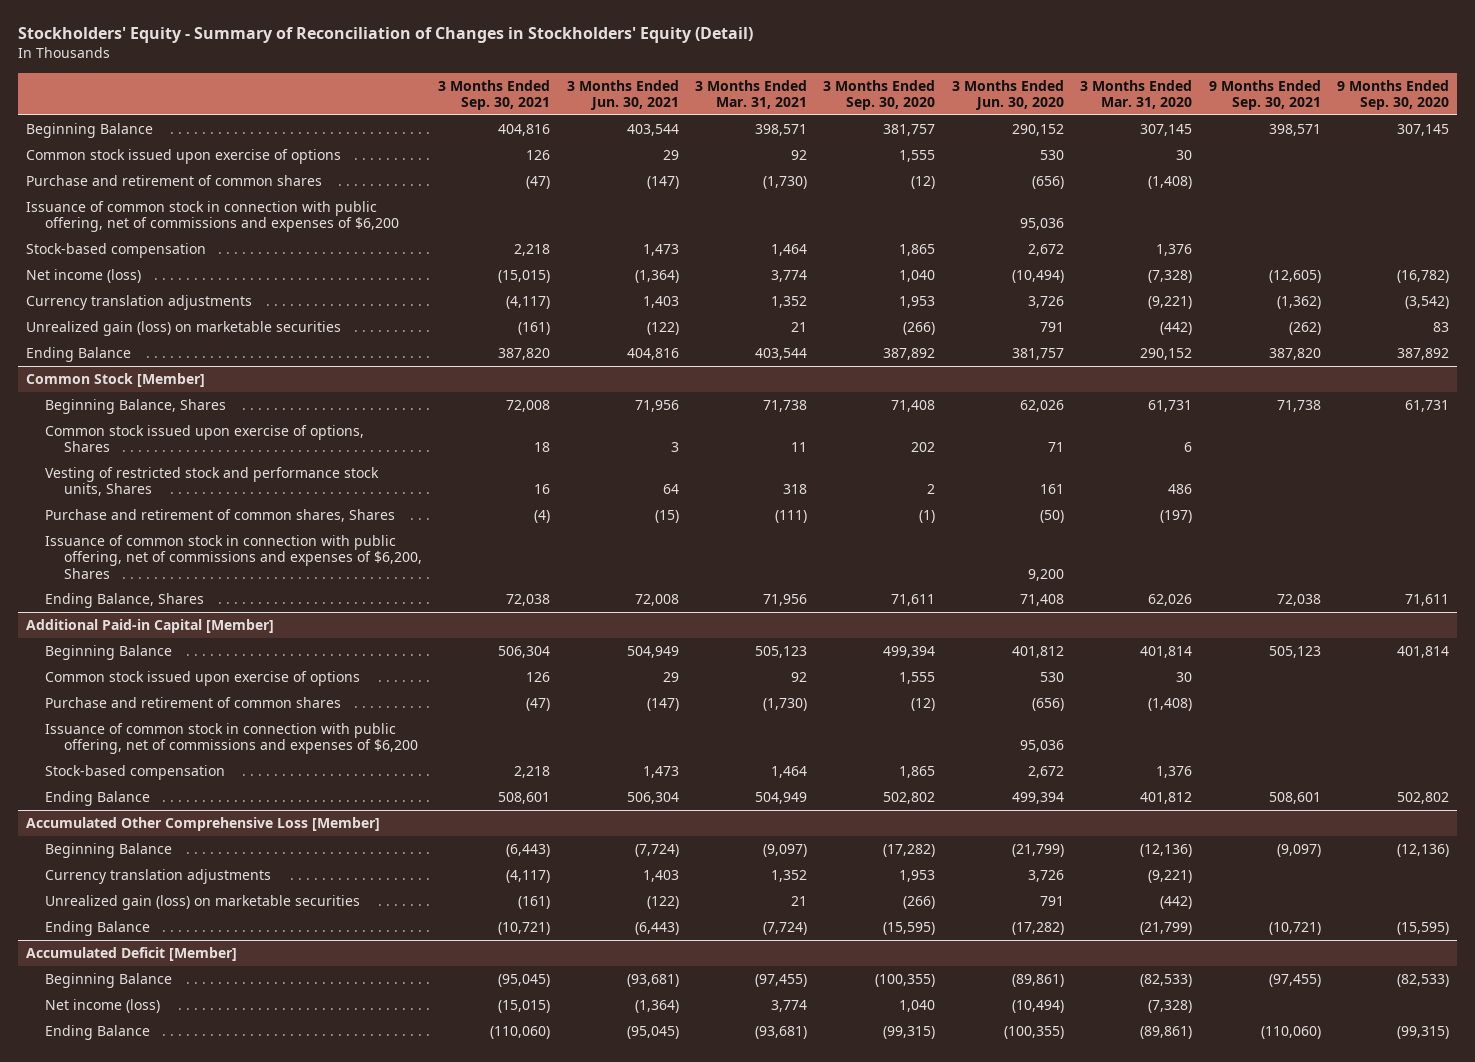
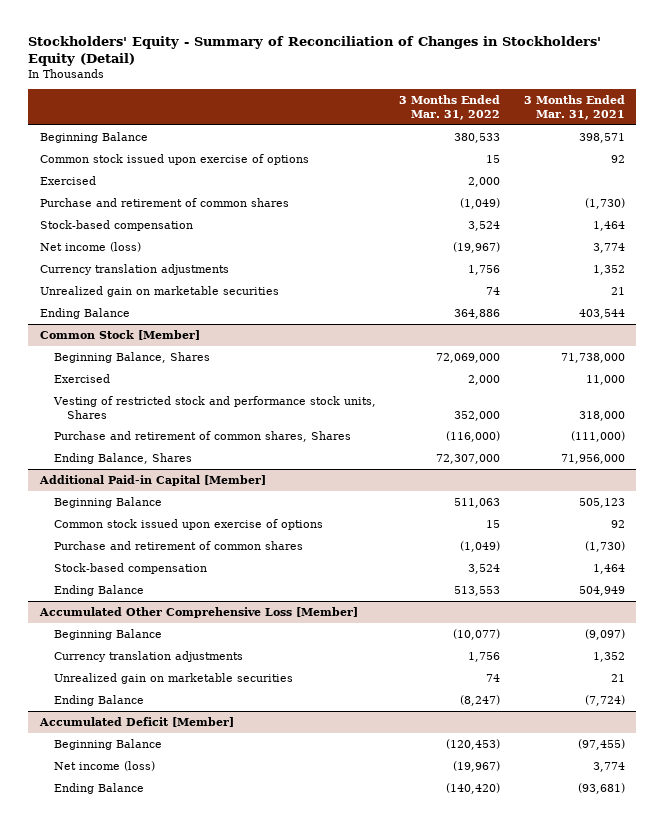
- | 3 Months Ended Sep. 30, 2021 | 3 Months Ended Jun. 30, 2021 | 3 Months Ended Mar. 31, 2021 | 3 Months Ended Sep. 30, 2020 | 3 Months Ended Jun. 30, 2020 | 3 Months Ended Mar. 31, 2020 | 9 Months Ended Sep. 30, 2021 | 9 Months Ended Sep. 30, 2020
+ | 3 Months Ended Mar. 31, 2022 | 3 Months Ended Mar. 31, 2021
+ Exercised | 2,000 |
- Issuance of common stock in connection with public offering, net of commissions and expenses of $6,200 | | | | | 95,036 | | |
- Unrealized gain (loss) on marketable securities | (161) | (122) | 21 | (266) | 791 | (442) | (262) | 83
+ Unrealized gain on marketable securities | 74 | 21
@ Common Stock [Member]
- Beginning Balance, Shares | 72,008 | 71,956 | 71,738 | 71,408 | 62,026 | 61,731 | 71,738 | 61,731
- Common stock issued upon exercise of options, Shares | 18 | 3 | 11 | 202 | 71 | 6 | |
- Vesting of restricted stock and performance stock units, Shares | 16 | 64 | 318 | 2 | 161 | 486 | |
- Purchase and retirement of common shares, Shares | (4) | (15) | (111) | (1) | (50) | (197) | |
- Issuance of common stock in connection with public offering, net of commissions and expenses of $6,200, Shares | | | | | 9,200 | | |
- Ending Balance, Shares | 72,038 | 72,008 | 71,956 | 71,611 | 71,408 | 62,026 | 72,038 | 71,611
+ Beginning Balance, Shares | 72,069,000 | 71,738,000
+ Exercised | 2,000 | 11,000
+ Vesting of restricted stock and performance stock units, Shares | 352,000 | 318,000
+ Purchase and retirement of common shares, Shares | (116,000) | (111,000)
+ Ending Balance, Shares | 72,307,000 | 71,956,000
@ Additional Paid-in Capital [Member]
- Issuance of common stock in connection with public offering, net of commissions and expenses of $6,200 | | | | | 95,036 | | |
@ Accumulated Other Comprehensive Loss [Member]
- Unrealized gain (loss) on marketable securities | (161) | (122) | 21 | (266) | 791 | (442) | |
+ Unrealized gain on marketable securities | 74 | 21

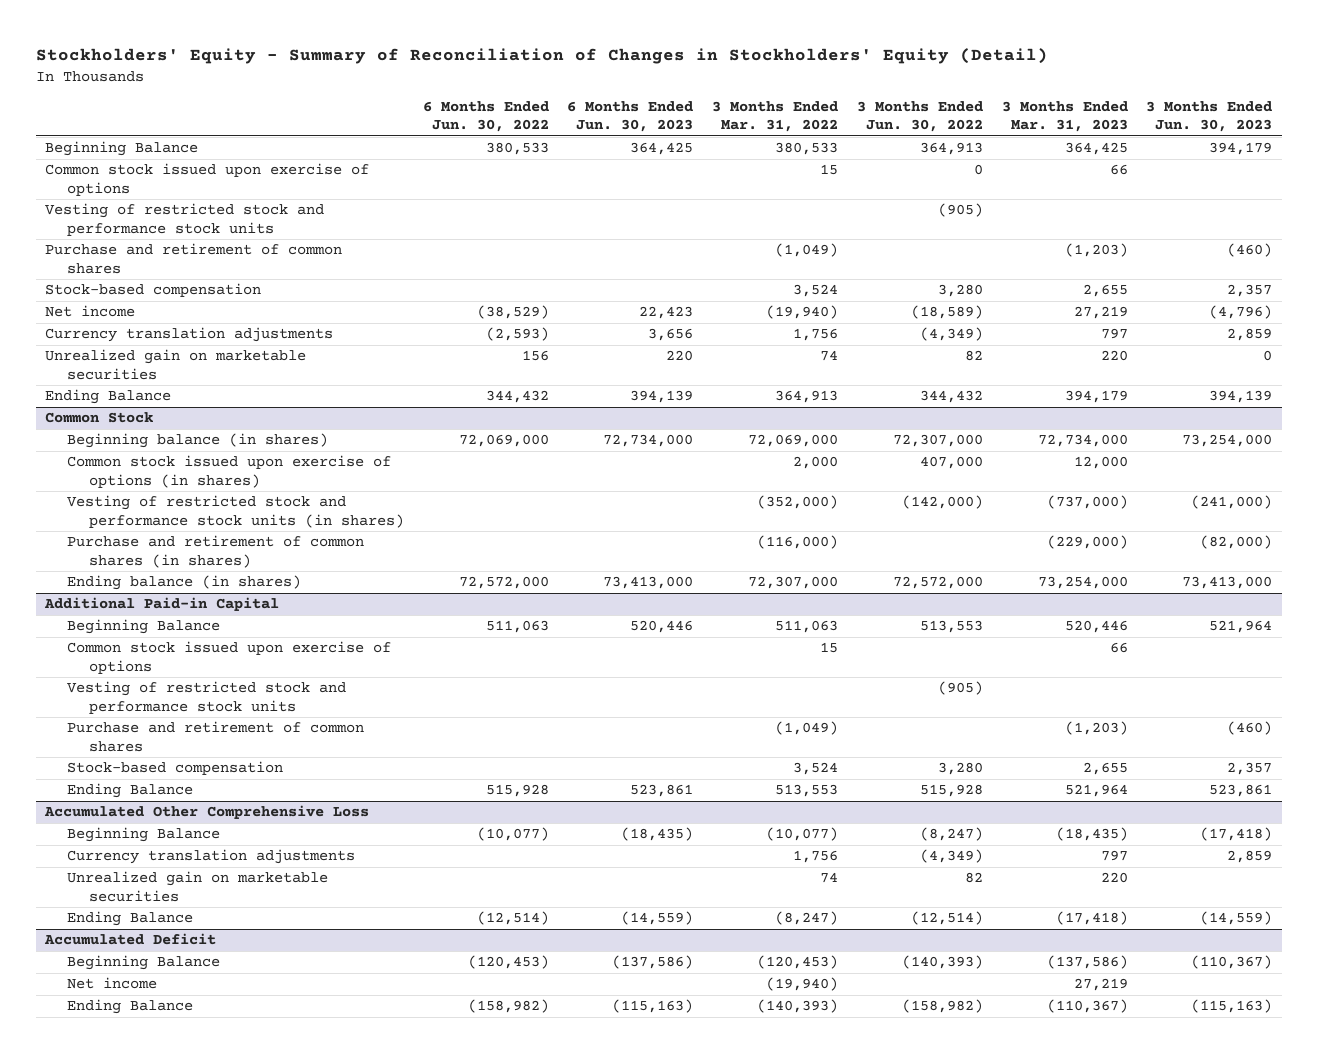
- | 3 Months Ended Mar. 31, 2022 | 3 Months Ended Mar. 31, 2021
+ | 6 Months Ended Jun. 30, 2022 | 6 Months Ended Jun. 30, 2023 | 3 Months Ended Mar. 31, 2022 | 3 Months Ended Jun. 30, 2022 | 3 Months Ended Mar. 31, 2023 | 3 Months Ended Jun. 30, 2023
- Exercised | 2,000 |
+ Vesting of restricted stock and performance stock units | | | | (905) | |
- Net income (loss) | (19,967) | 3,774
+ Net income | (38,529) | 22,423 | (19,940) | (18,589) | 27,219 | (4,796)
- Ending Balance | 364,886 | 403,544
- Common Stock [Member]
- Beginning Balance, Shares | 72,069,000 | 71,738,000
- Exercised | 2,000 | 11,000
- Vesting of restricted stock and performance stock units, Shares | 352,000 | 318,000
- Purchase and retirement of common shares, Shares | (116,000) | (111,000)
- Ending Balance, Shares | 72,307,000 | 71,956,000
- Additional Paid-in Capital [Member]
+ Ending Balance | 344,432 | 394,139 | 364,913 | 344,432 | 394,179 | 394,139
+ Common Stock
+ Beginning balance (in shares) | 72,069,000 | 72,734,000 | 72,069,000 | 72,307,000 | 72,734,000 | 73,254,000
+ Common stock issued upon exercise of options (in shares) | | | 2,000 | 407,000 | 12,000 |
+ Vesting of restricted stock and performance stock units (in shares) | | | (352,000) | (142,000) | (737,000) | (241,000)
+ Purchase and retirement of common shares (in shares) | | | (116,000) | | (229,000) | (82,000)
+ Ending balance (in shares) | 72,572,000 | 73,413,000 | 72,307,000 | 72,572,000 | 73,254,000 | 73,413,000
+ Additional Paid-in Capital
+ Vesting of restricted stock and performance stock units | | | | (905) | |
- Accumulated Other Comprehensive Loss [Member]
+ Accumulated Other Comprehensive Loss
- Accumulated Deficit [Member]
+ Accumulated Deficit
- Net income (loss) | (19,967) | 3,774
- Ending Balance | (140,420) | (93,681)
+ Net income | | | (19,940) | | 27,219 |
+ Ending Balance | (158,982) | (115,163) | (140,393) | (158,982) | (110,367) | (115,163)

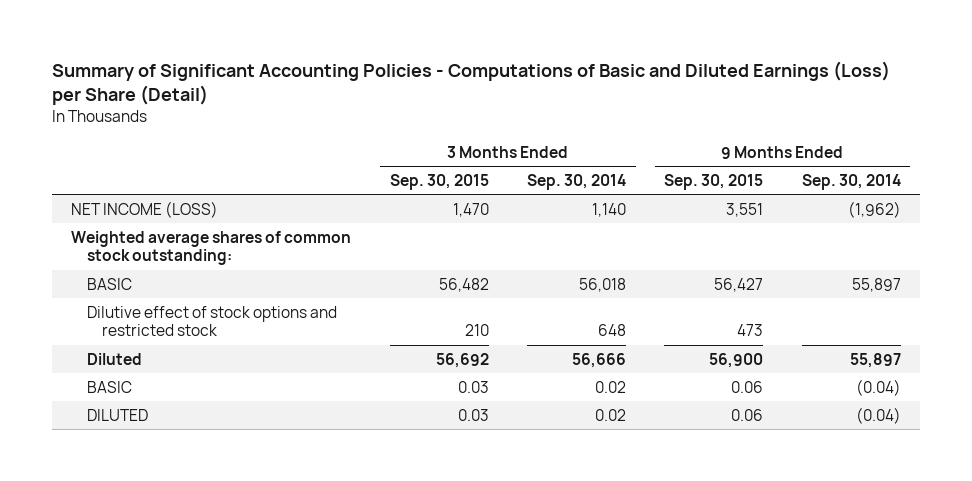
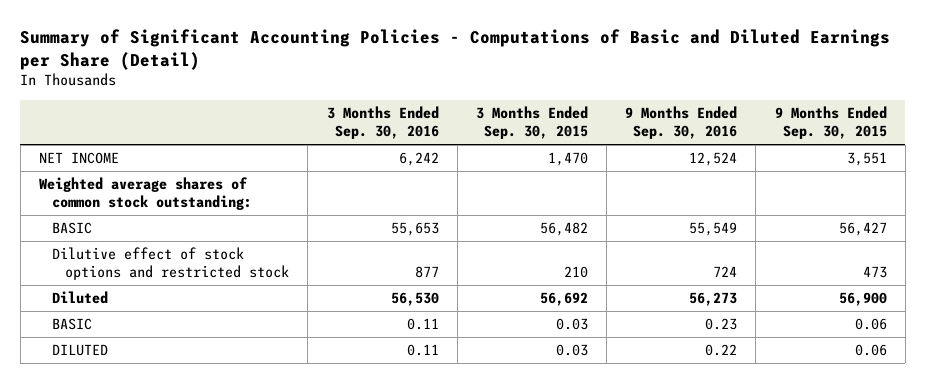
- Summary of Significant Accounting Policies - Computations of Basic and Diluted Earnings (Loss) per Share (Detail)
+ Summary of Significant Accounting Policies - Computations of Basic and Diluted Earnings per Share (Detail)
- | 3 Months Ended Sep. 30, 2015 | 3 Months Ended Sep. 30, 2014 | 9 Months Ended Sep. 30, 2015 | 9 Months Ended Sep. 30, 2014
+ | 3 Months Ended Sep. 30, 2016 | 3 Months Ended Sep. 30, 2015 | 9 Months Ended Sep. 30, 2016 | 9 Months Ended Sep. 30, 2015
- NET INCOME (LOSS) | 1,470 | 1,140 | 3,551 | (1,962)
+ NET INCOME | 6,242 | 1,470 | 12,524 | 3,551

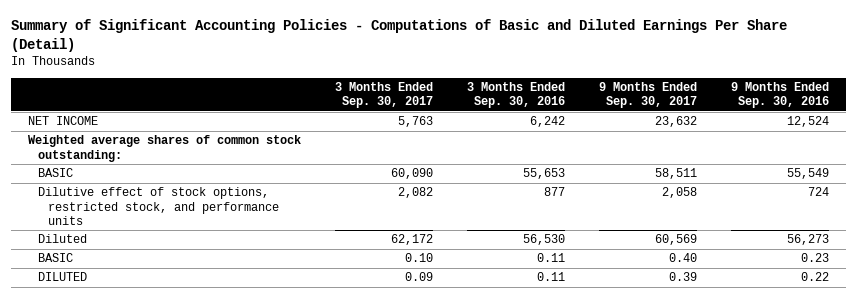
- Summary of Significant Accounting Policies - Computations of Basic and Diluted Earnings per Share (Detail)
+ Summary of Significant Accounting Policies - Computations of Basic and Diluted Earnings Per Share (Detail)
- | 3 Months Ended Sep. 30, 2016 | 3 Months Ended Sep. 30, 2015 | 9 Months Ended Sep. 30, 2016 | 9 Months Ended Sep. 30, 2015
+ | 3 Months Ended Sep. 30, 2017 | 3 Months Ended Sep. 30, 2016 | 9 Months Ended Sep. 30, 2017 | 9 Months Ended Sep. 30, 2016
- Dilutive effect of stock options and restricted stock | 877 | 210 | 724 | 473
+ Dilutive effect of stock options, restricted stock, and performance units | 2,082 | 877 | 2,058 | 724

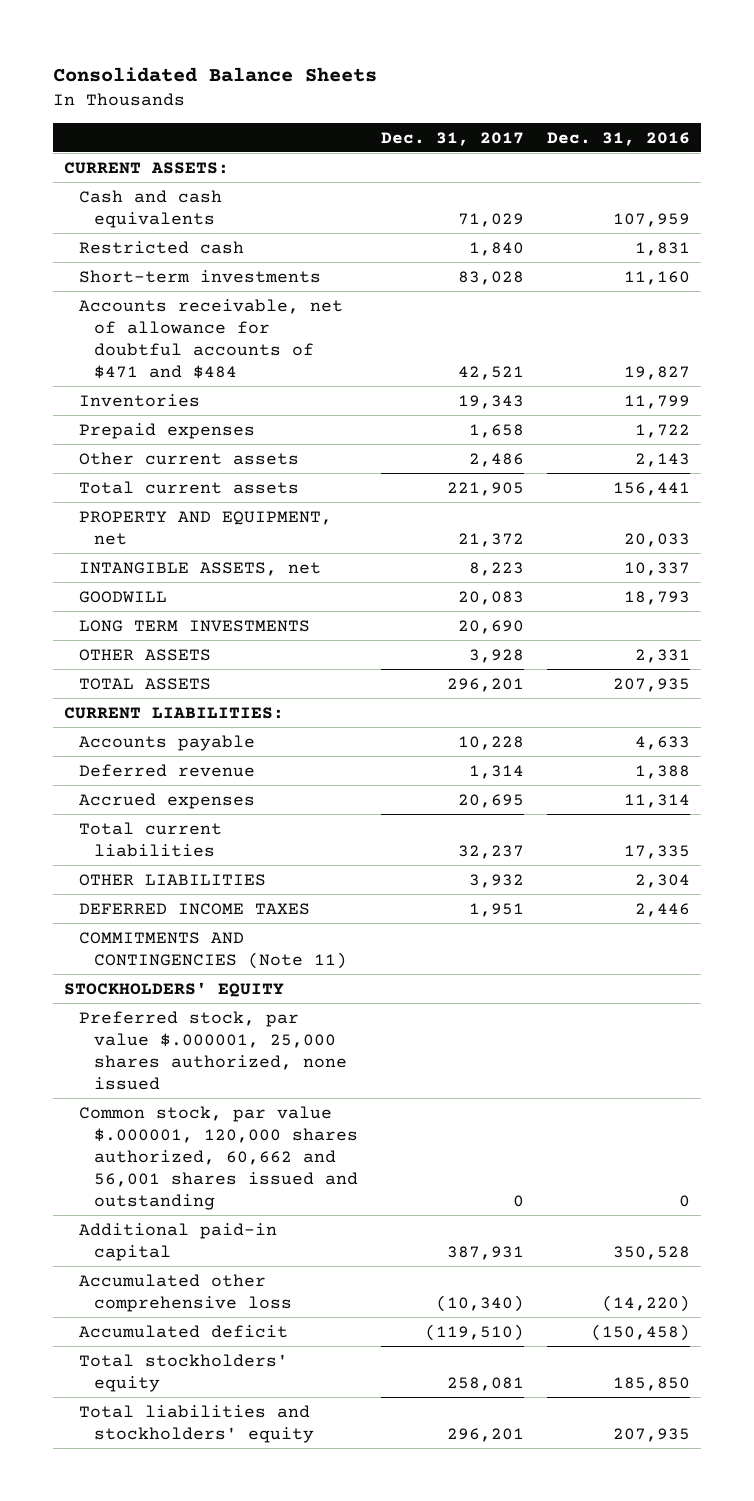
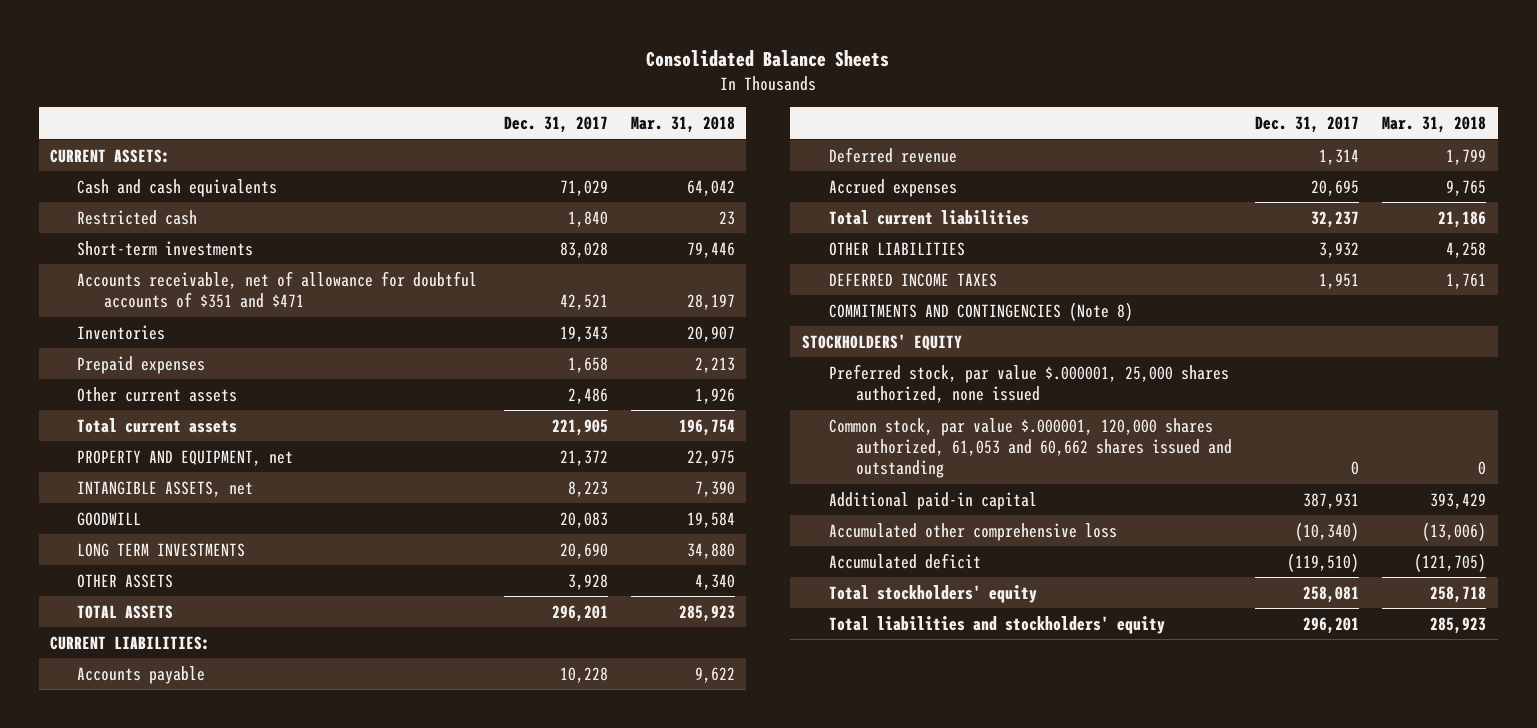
- | Dec. 31, 2017 | Dec. 31, 2016
+ | Dec. 31, 2017 | Mar. 31, 2018
- Accounts receivable, net of allowance for doubtful accounts of $471 and $484 | 42,521 | 19,827
+ Accounts receivable, net of allowance for doubtful accounts of $351 and $471 | 42,521 | 28,197
- COMMITMENTS AND CONTINGENCIES (Note 11)
+ COMMITMENTS AND CONTINGENCIES (Note 8)
- Common stock, par value $.000001, 120,000 shares authorized, 60,662 and 56,001 shares issued and outstanding | 0 | 0
+ Common stock, par value $.000001, 120,000 shares authorized, 61,053 and 60,662 shares issued and outstanding | 0 | 0

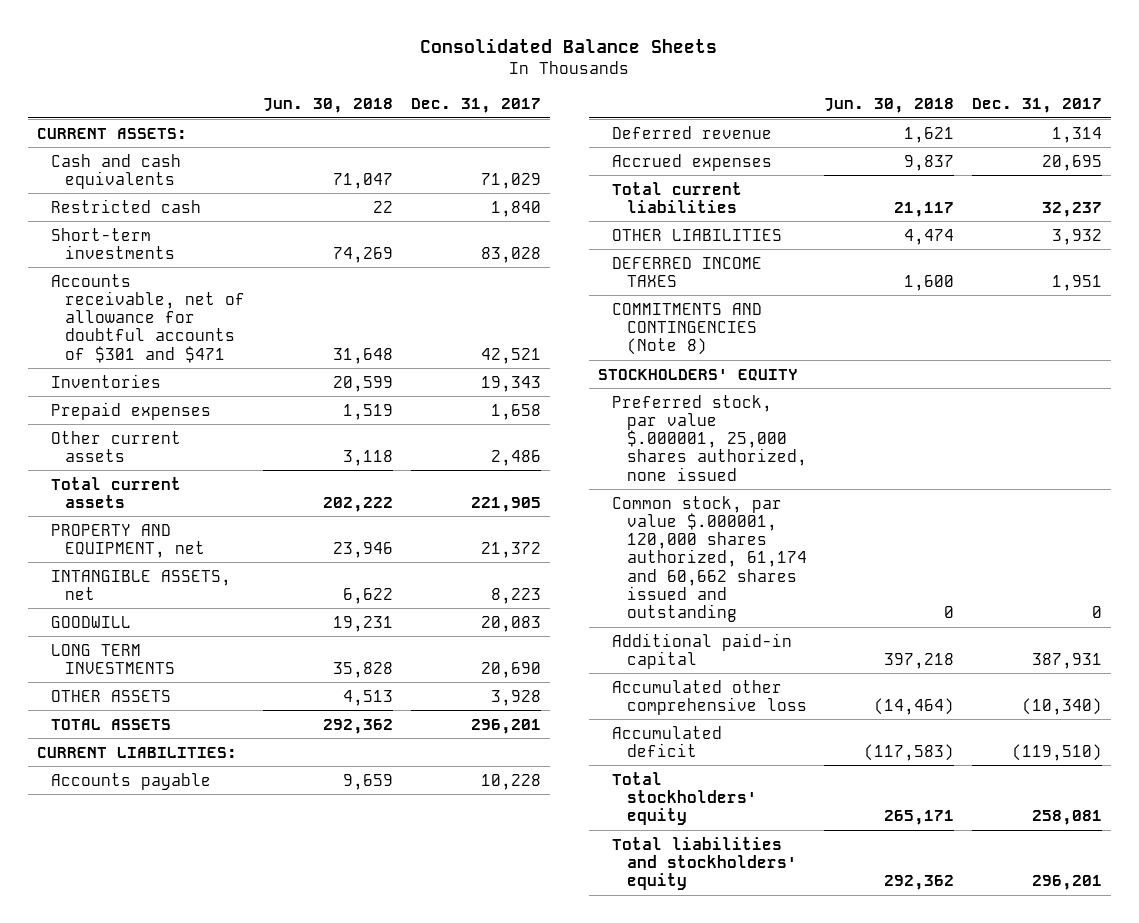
- | Dec. 31, 2017 | Mar. 31, 2018
+ | Jun. 30, 2018 | Dec. 31, 2017
- Accounts receivable, net of allowance for doubtful accounts of $351 and $471 | 42,521 | 28,197
+ Accounts receivable, net of allowance for doubtful accounts of $301 and $471 | 31,648 | 42,521
- Common stock, par value $.000001, 120,000 shares authorized, 61,053 and 60,662 shares issued and outstanding | 0 | 0
+ Common stock, par value $.000001, 120,000 shares authorized, 61,174 and 60,662 shares issued and outstanding | 0 | 0

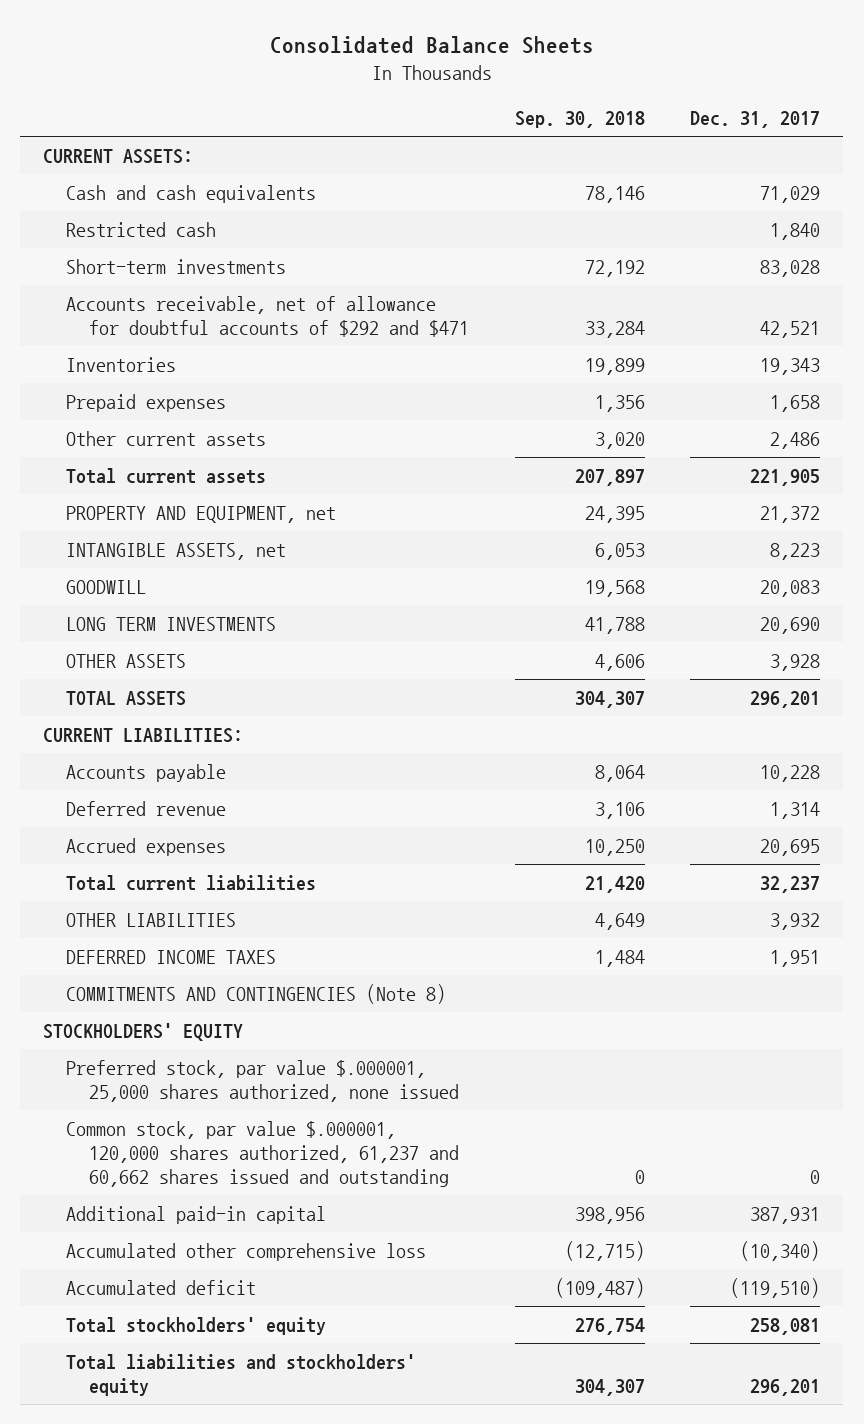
- | Jun. 30, 2018 | Dec. 31, 2017
+ | Sep. 30, 2018 | Dec. 31, 2017
- Accounts receivable, net of allowance for doubtful accounts of $301 and $471 | 31,648 | 42,521
+ Accounts receivable, net of allowance for doubtful accounts of $292 and $471 | 33,284 | 42,521
- Common stock, par value $.000001, 120,000 shares authorized, 61,174 and 60,662 shares issued and outstanding | 0 | 0
+ Common stock, par value $.000001, 120,000 shares authorized, 61,237 and 60,662 shares issued and outstanding | 0 | 0

